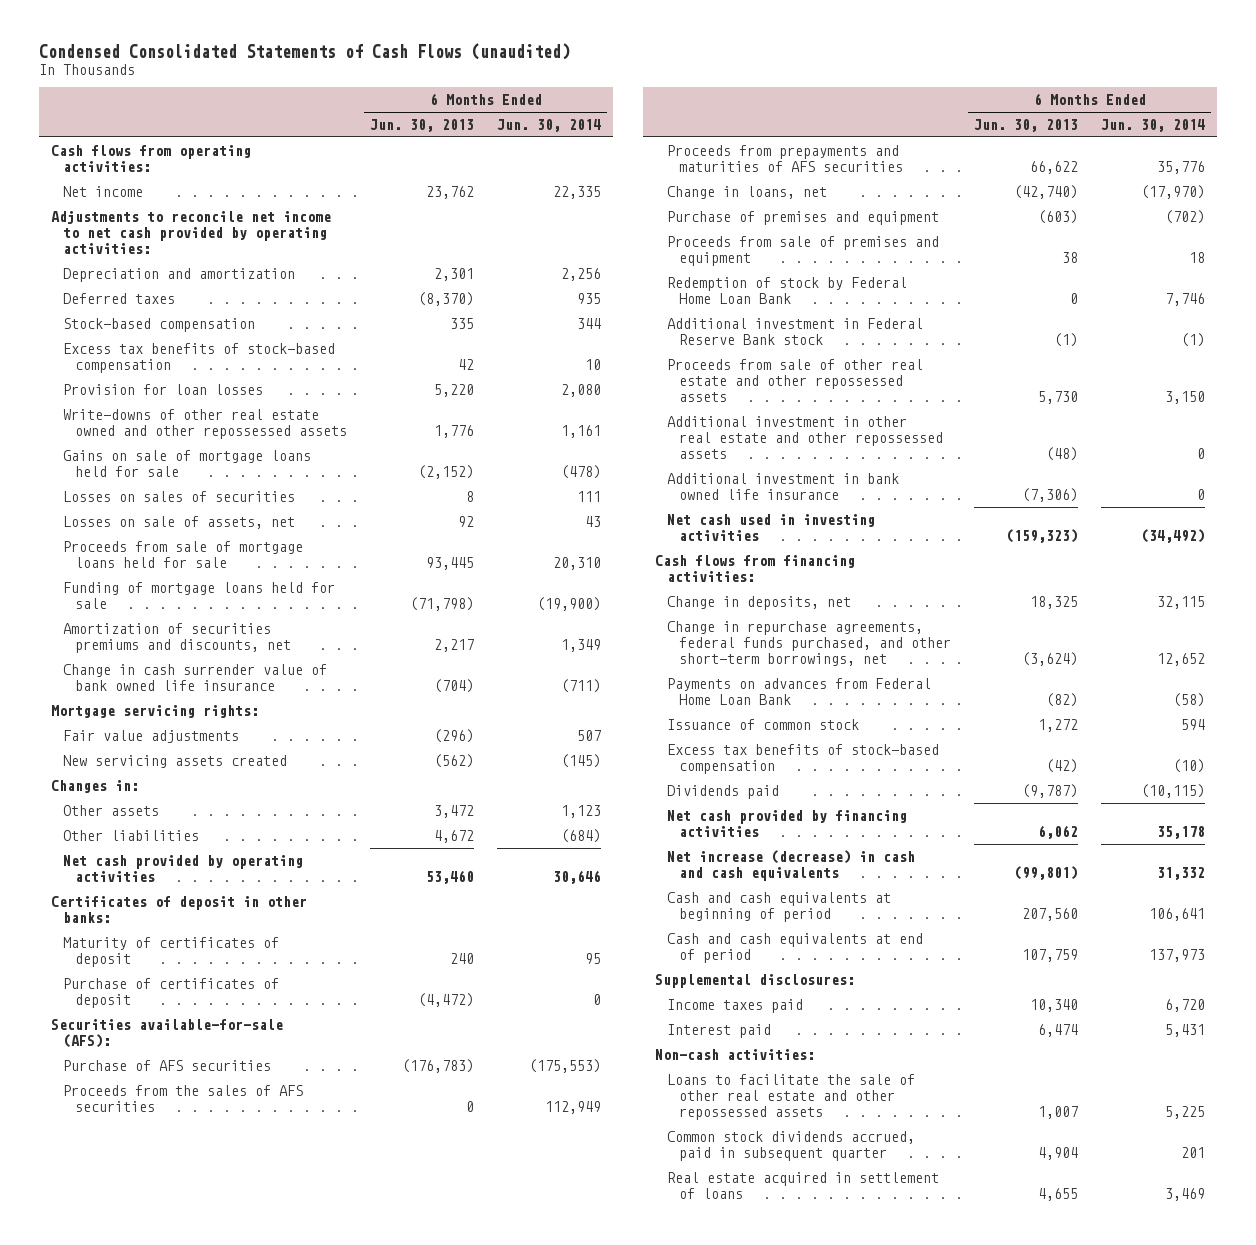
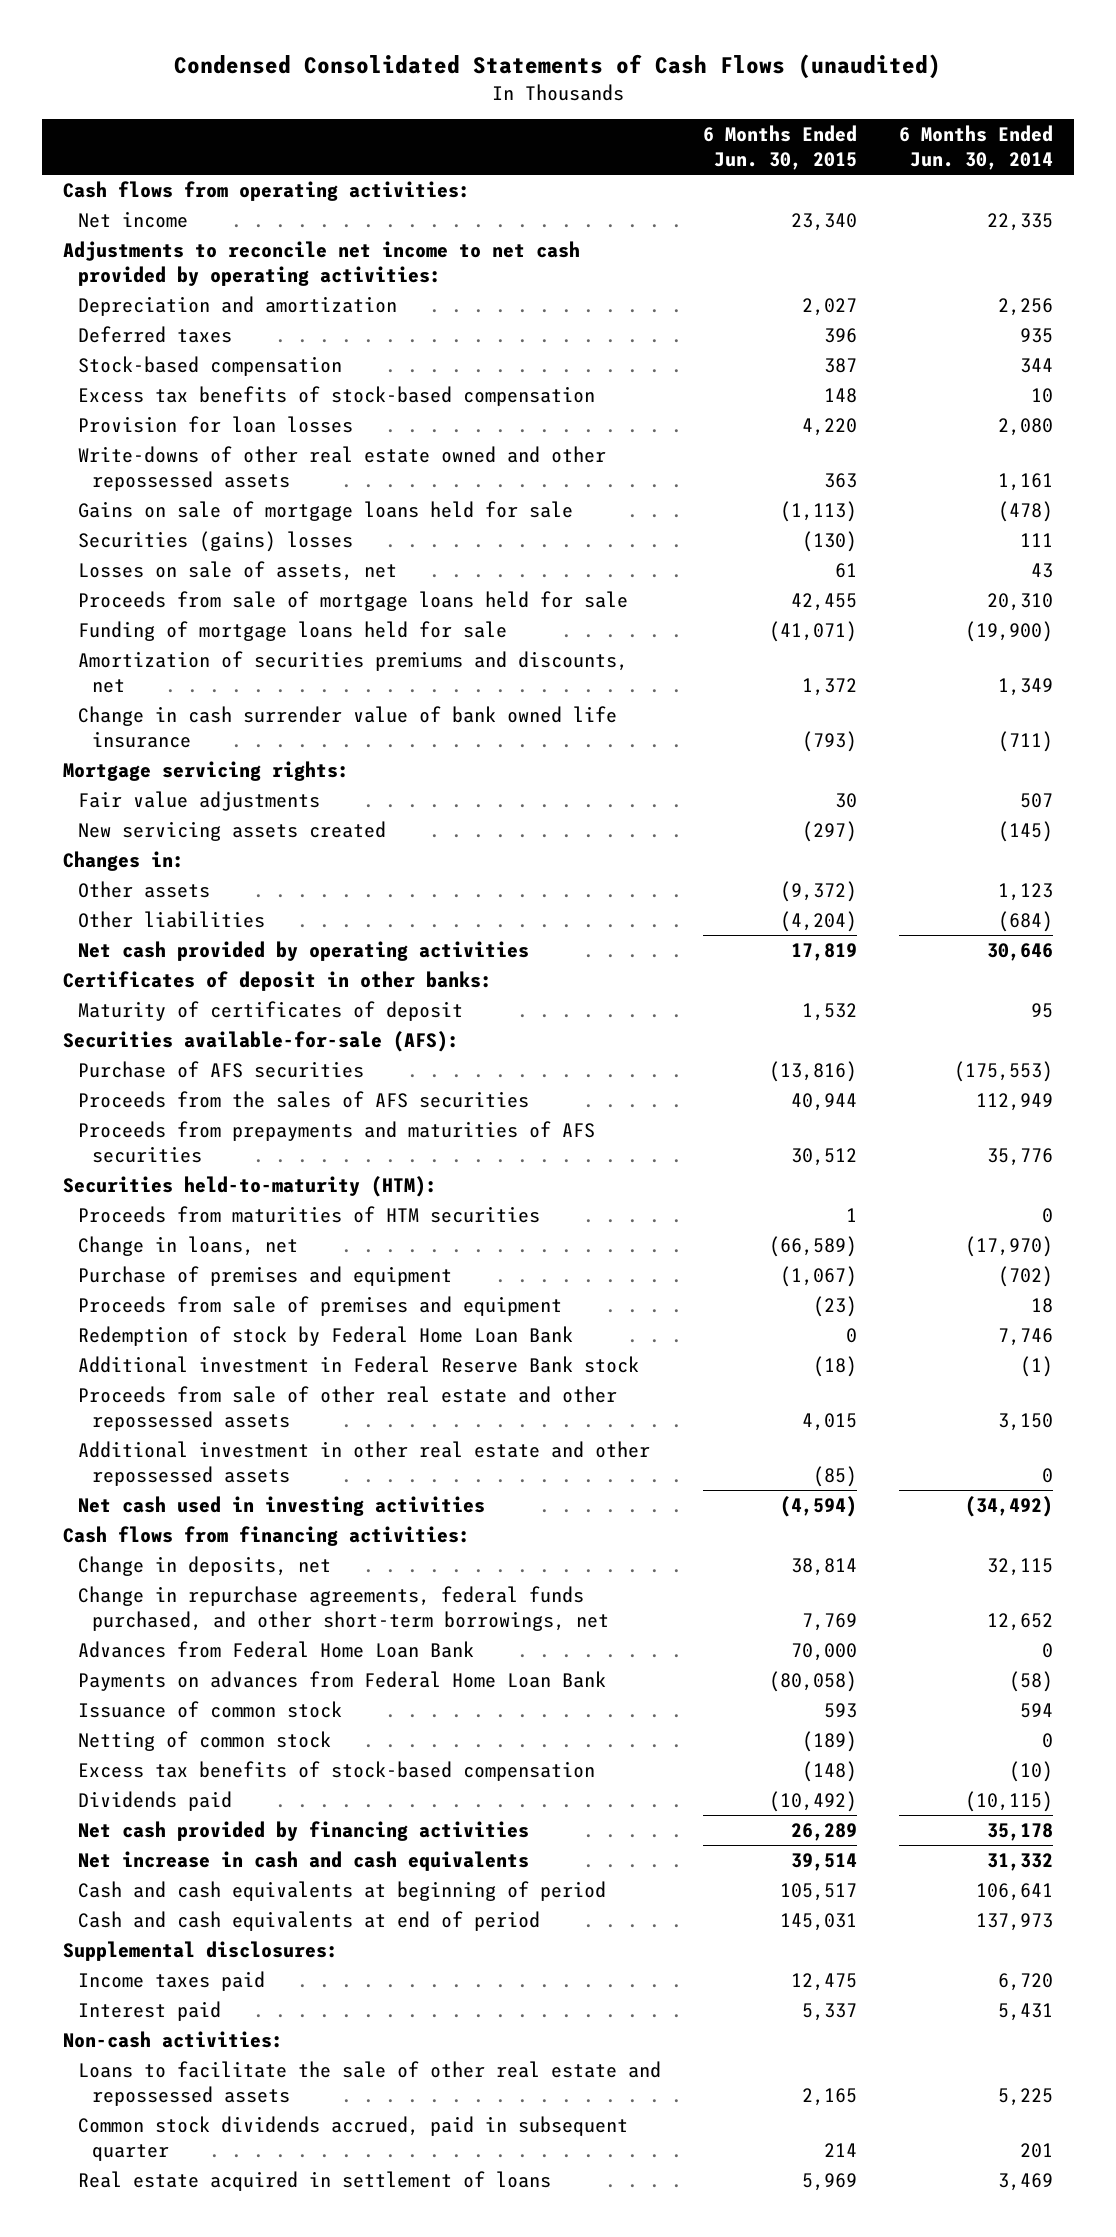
- | 6 Months Ended Jun. 30, 2013 | 6 Months Ended Jun. 30, 2014
+ | 6 Months Ended Jun. 30, 2015 | 6 Months Ended Jun. 30, 2014
- Losses on sales of securities | 8 | 111
+ Securities (gains) losses | (130) | 111
- Purchase of certificates of deposit | (4,472) | 0
+ Securities held-to-maturity (HTM):
+ Proceeds from maturities of HTM securities | 1 | 0
- Additional investment in bank owned life insurance | (7,306) | 0
+ Advances from Federal Home Loan Bank | 70,000 | 0
+ Netting of common stock | (189) | 0
- Net increase (decrease) in cash and cash equivalents | (99,801) | 31,332
+ Net increase in cash and cash equivalents | 39,514 | 31,332
- Loans to facilitate the sale of other real estate and other repossessed assets | 1,007 | 5,225
+ Loans to facilitate the sale of other real estate and repossessed assets | 2,165 | 5,225

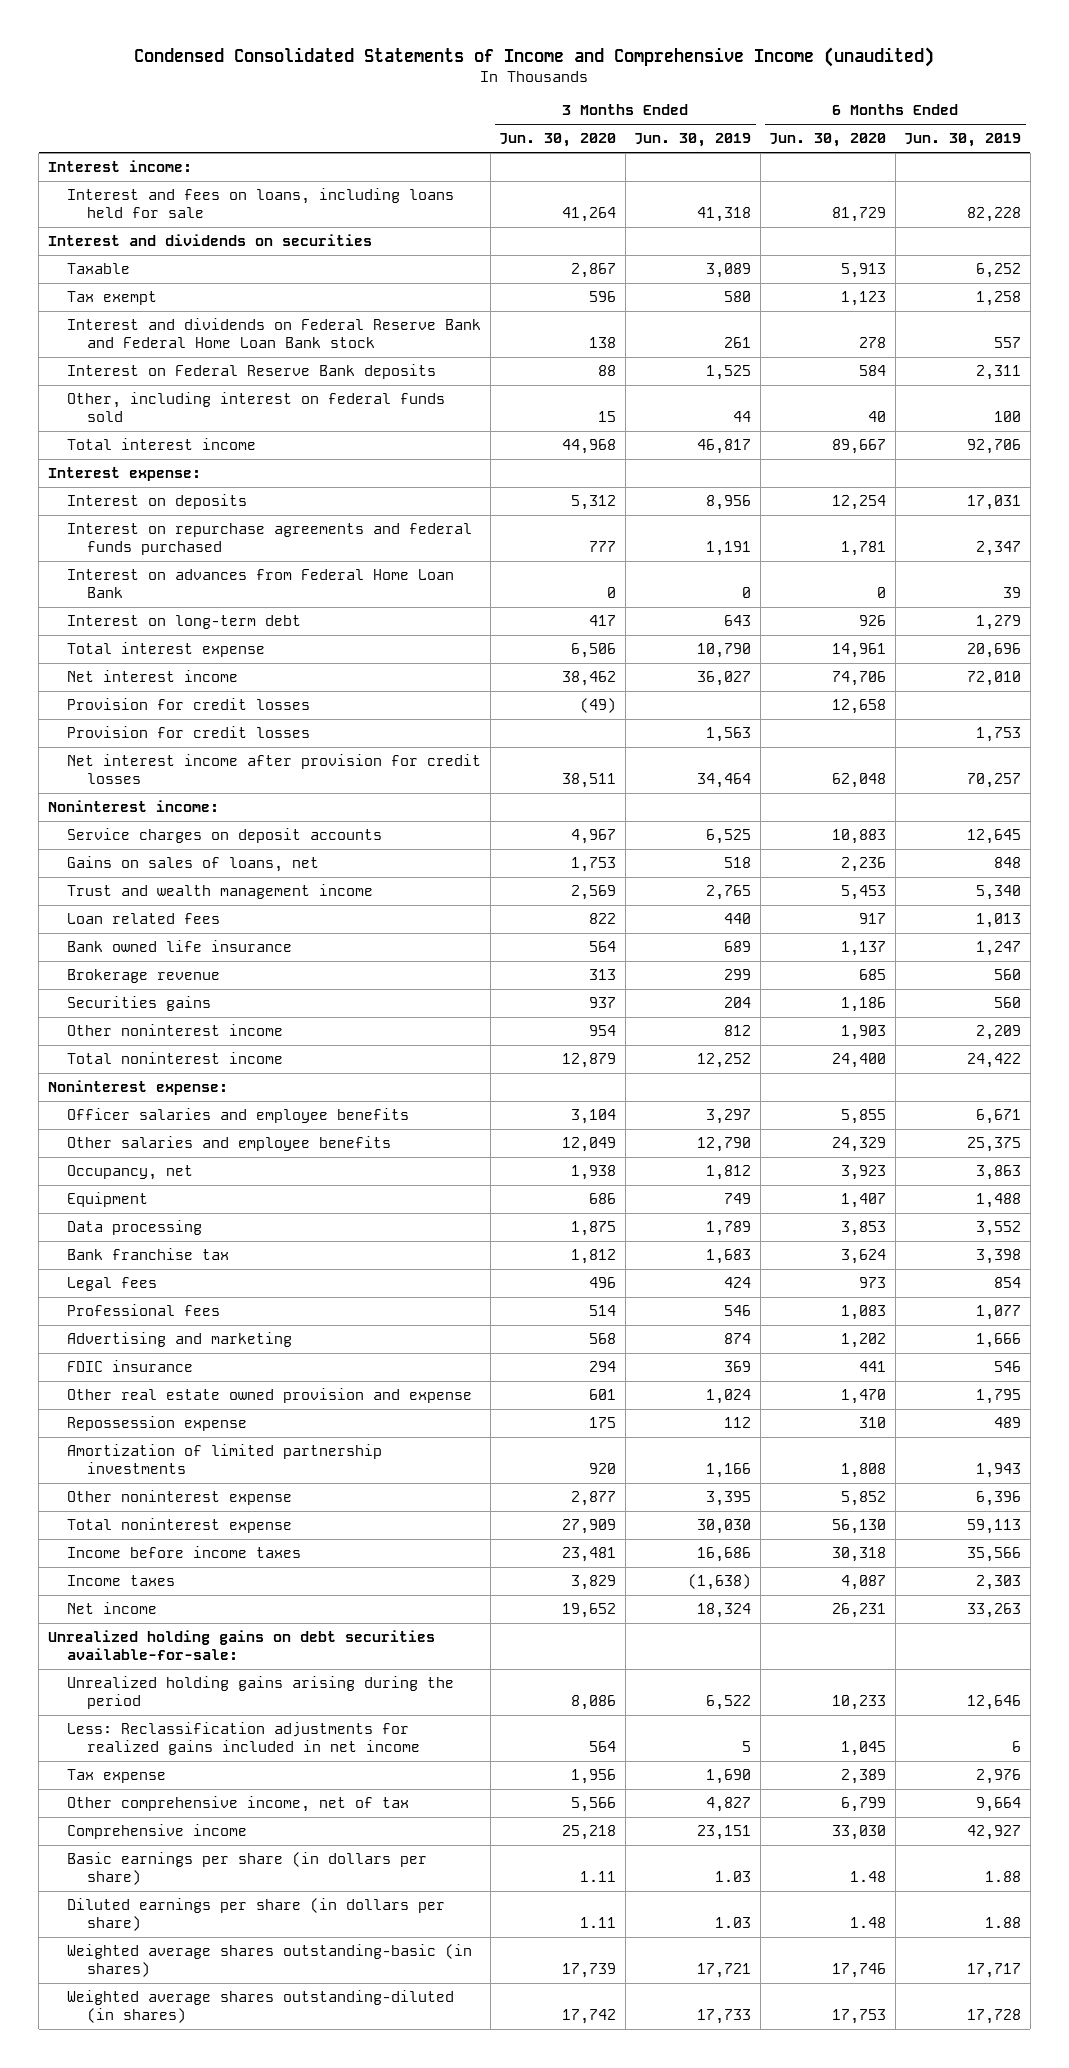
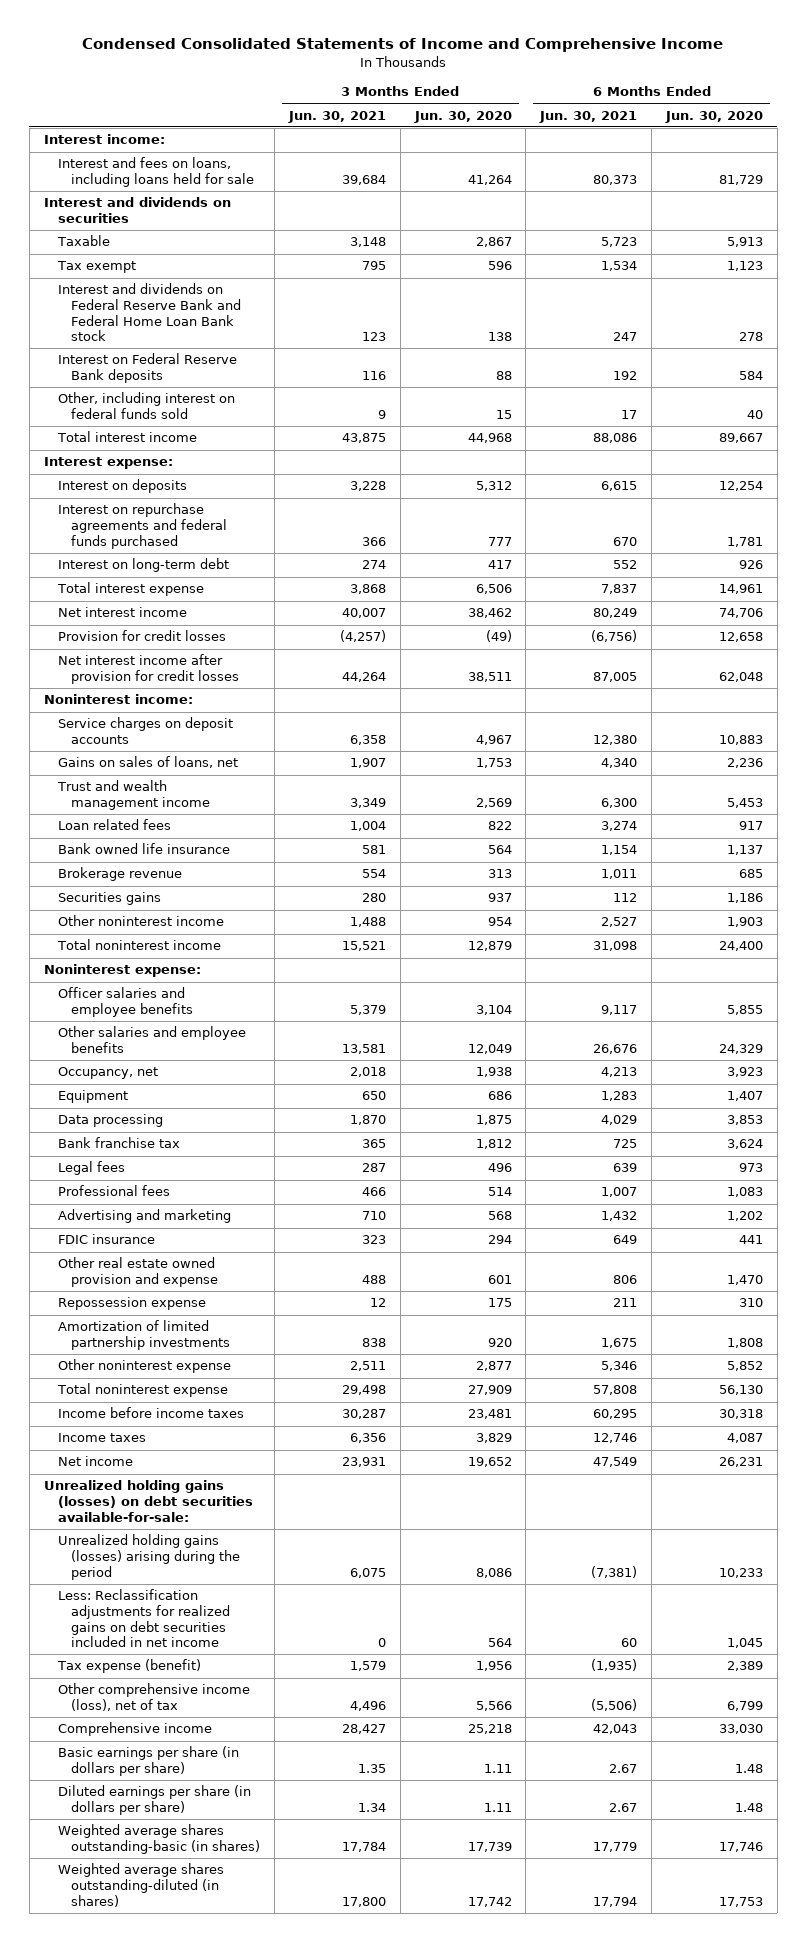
- Condensed Consolidated Statements of Income and Comprehensive Income (unaudited)
+ Condensed Consolidated Statements of Income and Comprehensive Income
- | 3 Months Ended Jun. 30, 2020 | 3 Months Ended Jun. 30, 2019 | 6 Months Ended Jun. 30, 2020 | 6 Months Ended Jun. 30, 2019
+ | 3 Months Ended Jun. 30, 2021 | 3 Months Ended Jun. 30, 2020 | 6 Months Ended Jun. 30, 2021 | 6 Months Ended Jun. 30, 2020
- Interest on advances from Federal Home Loan Bank | 0 | 0 | 0 | 39
- Provision for credit losses | | 1,563 | | 1,753
- Unrealized holding gains on debt securities available-for-sale:
- Unrealized holding gains arising during the period | 8,086 | 6,522 | 10,233 | 12,646
- Less: Reclassification adjustments for realized gains included in net income | 564 | 5 | 1,045 | 6
- Tax expense | 1,956 | 1,690 | 2,389 | 2,976
- Other comprehensive income, net of tax | 5,566 | 4,827 | 6,799 | 9,664
+ Unrealized holding gains (losses) on debt securities available-for-sale:
+ Unrealized holding gains (losses) arising during the period | 6,075 | 8,086 | (7,381) | 10,233
+ Less: Reclassification adjustments for realized gains on debt securities included in net income | 0 | 564 | 60 | 1,045
+ Tax expense (benefit) | 1,579 | 1,956 | (1,935) | 2,389
+ Other comprehensive income (loss), net of tax | 4,496 | 5,566 | (5,506) | 6,799

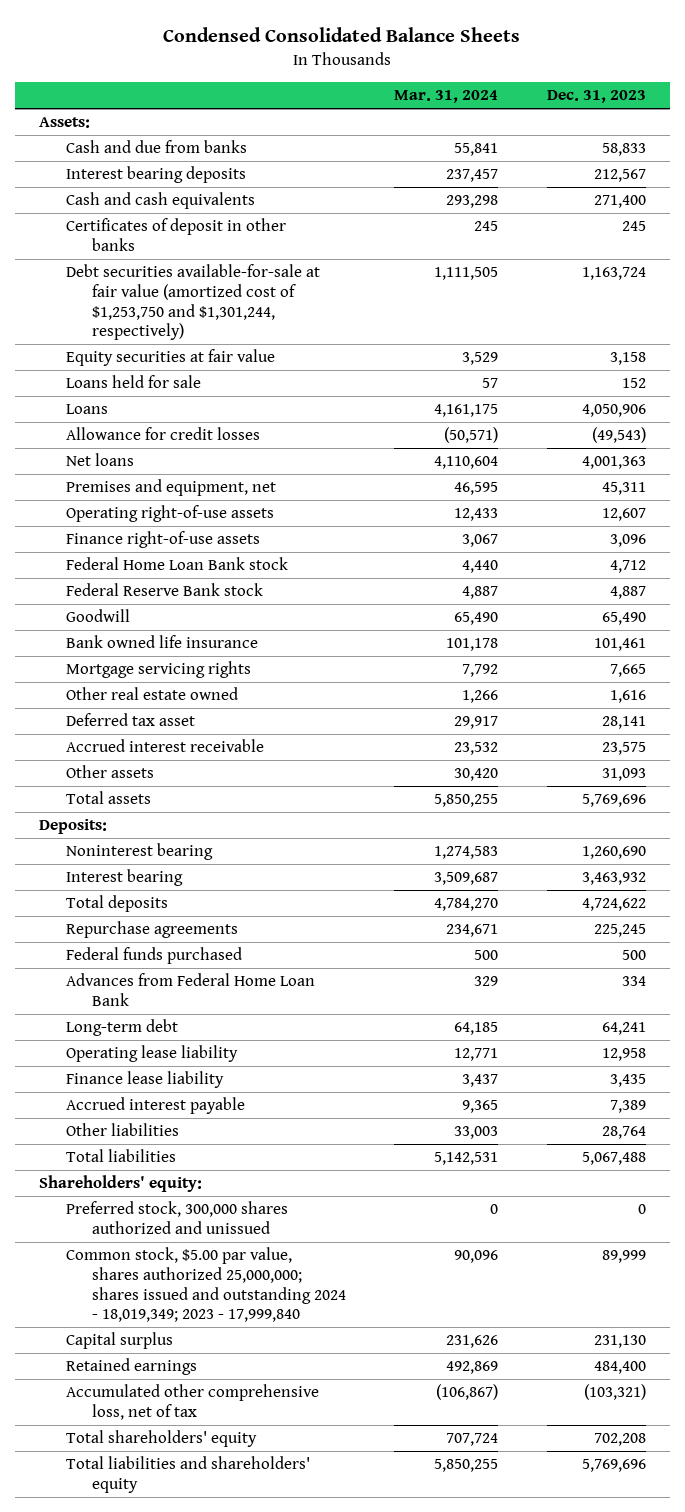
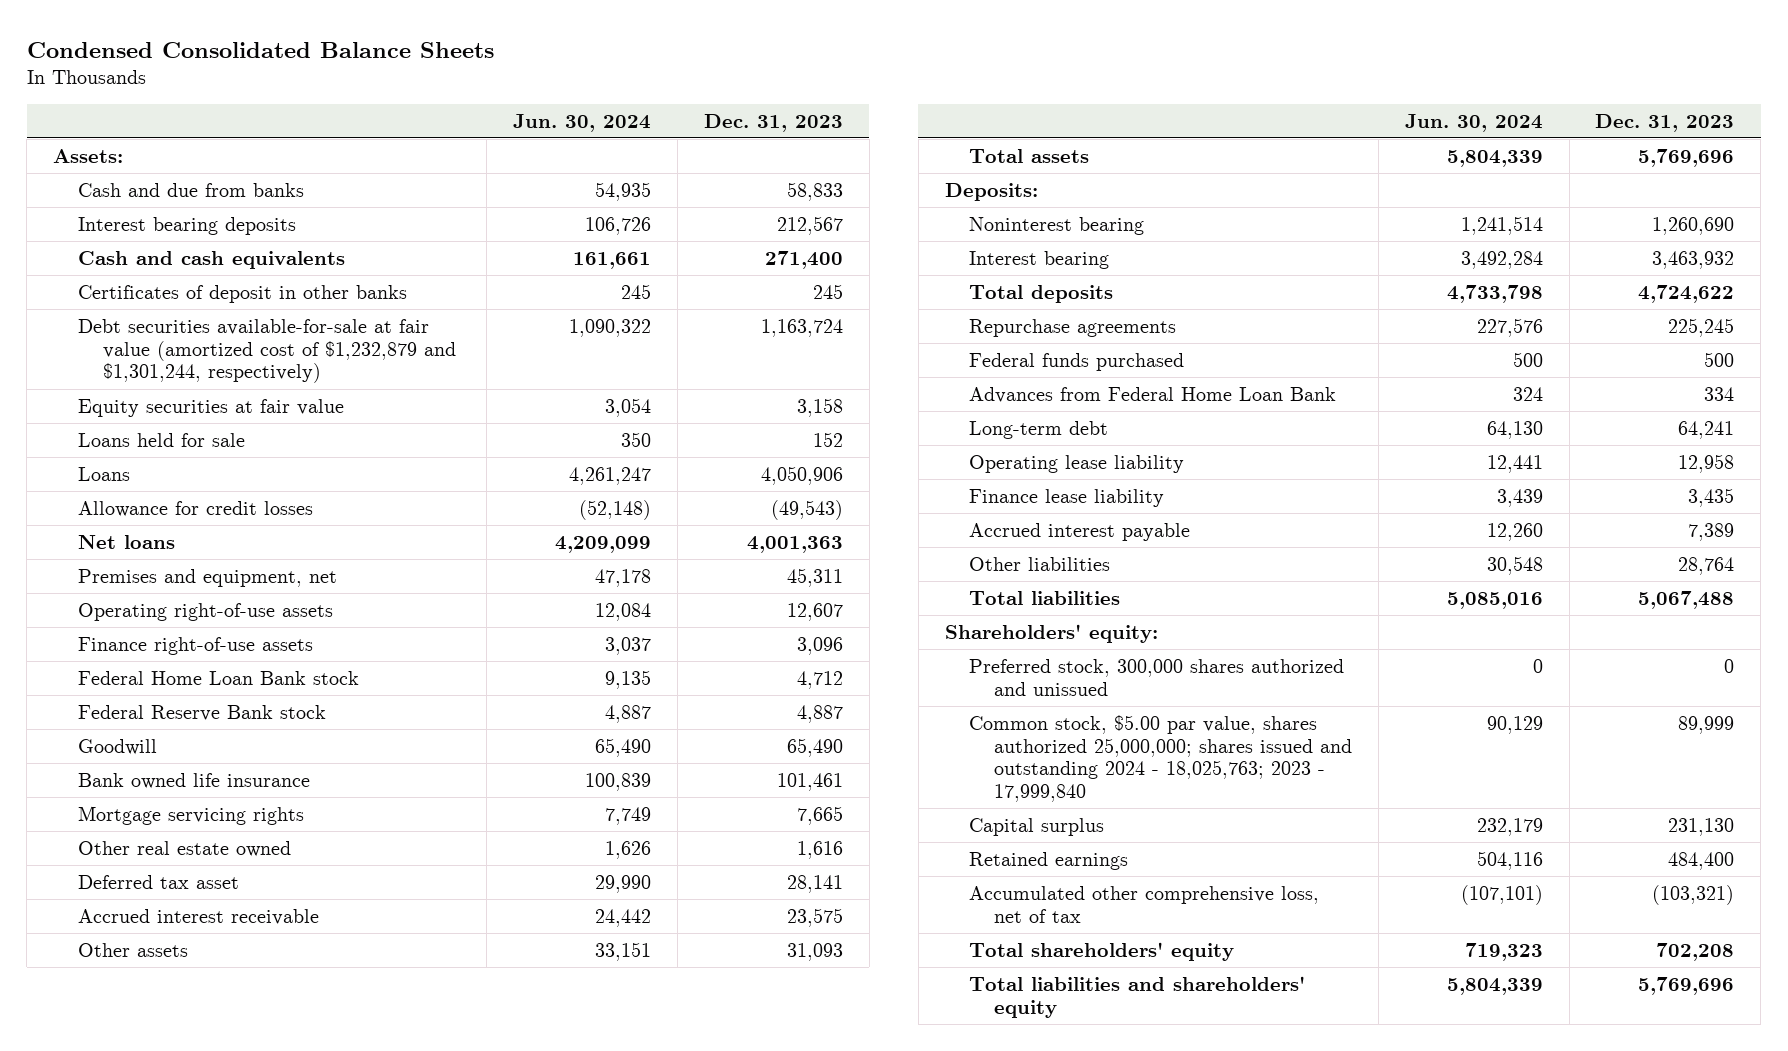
- | Mar. 31, 2024 | Dec. 31, 2023
+ | Jun. 30, 2024 | Dec. 31, 2023
- Debt securities available-for-sale at fair value (amortized cost of $1,253,750 and $1,301,244, respectively) | 1,111,505 | 1,163,724
+ Debt securities available-for-sale at fair value (amortized cost of $1,232,879 and $1,301,244, respectively) | 1,090,322 | 1,163,724
- Common stock, $5.00 par value, shares authorized 25,000,000; shares issued and outstanding 2024 - 18,019,349; 2023 - 17,999,840 | 90,096 | 89,999
+ Common stock, $5.00 par value, shares authorized 25,000,000; shares issued and outstanding 2024 - 18,025,763; 2023 - 17,999,840 | 90,129 | 89,999

